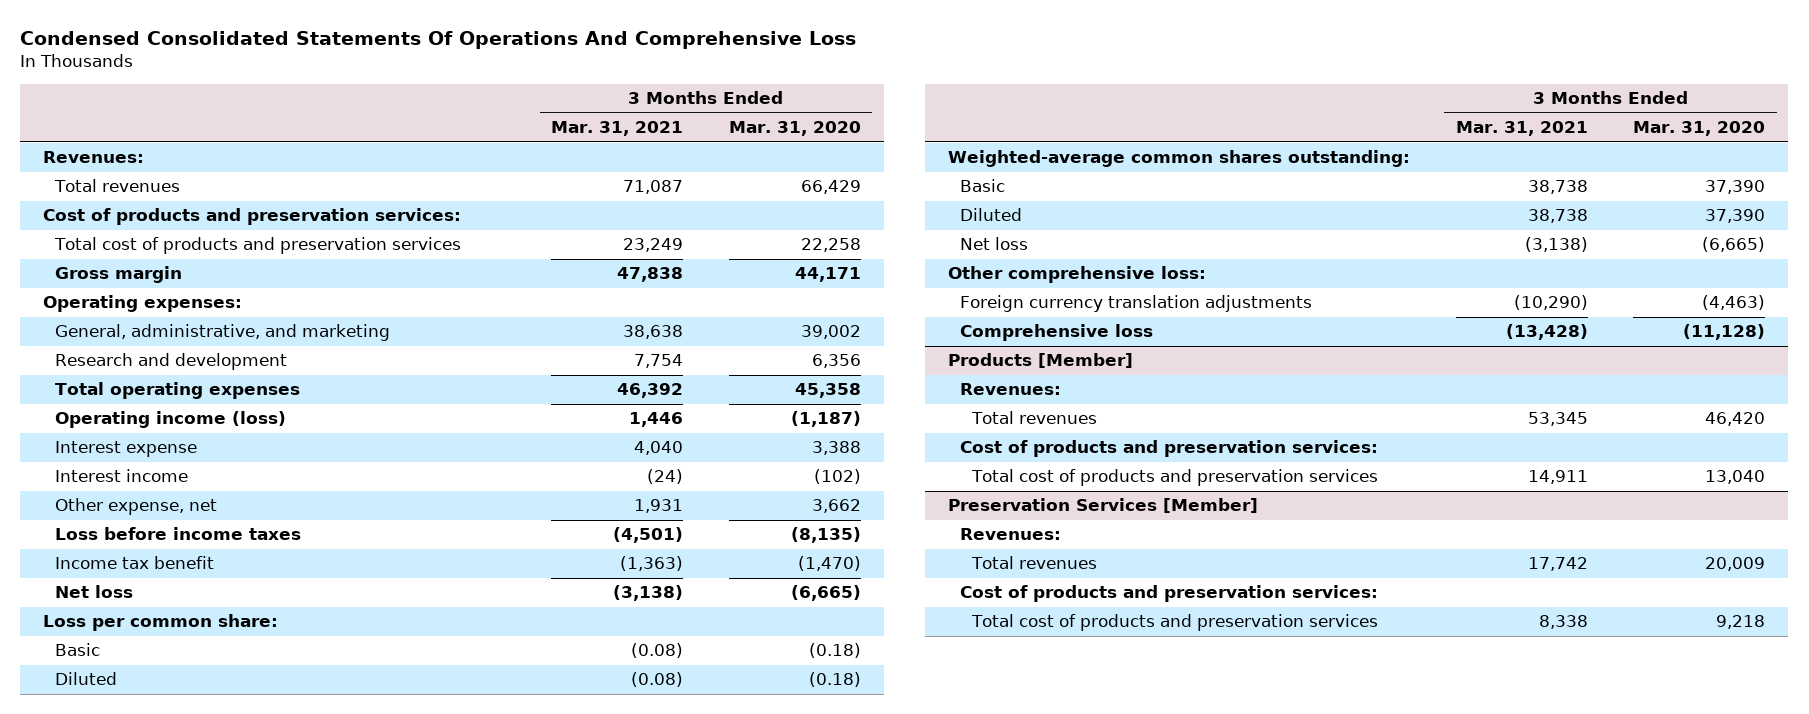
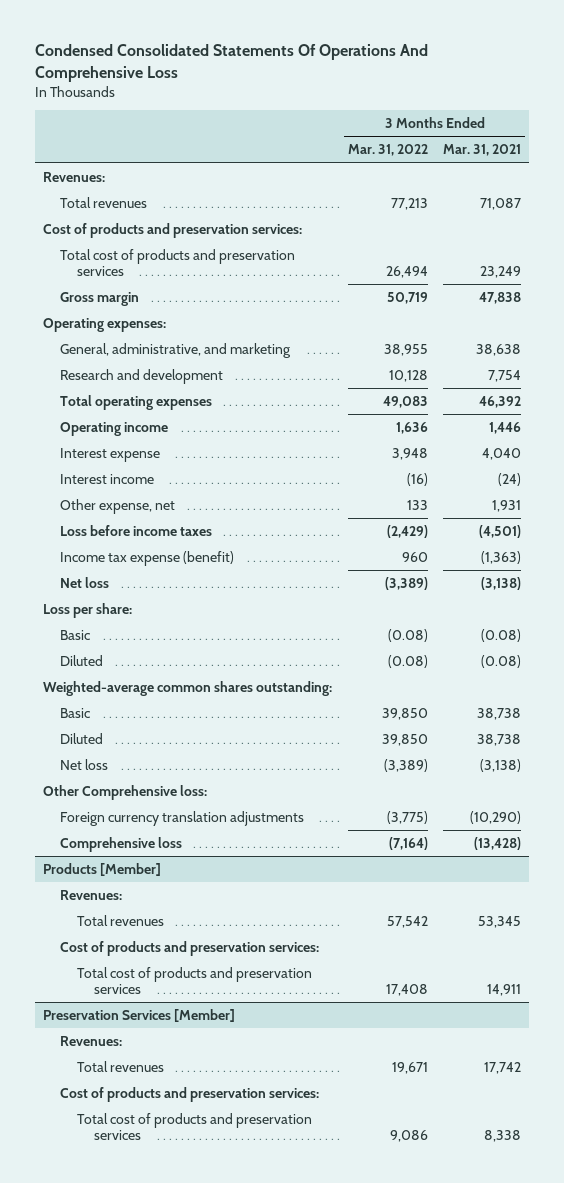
- | 3 Months Ended Mar. 31, 2021 | 3 Months Ended Mar. 31, 2020
+ | 3 Months Ended Mar. 31, 2022 | 3 Months Ended Mar. 31, 2021
- Operating income (loss) | 1,446 | (1,187)
+ Operating income | 1,636 | 1,446
- Income tax benefit | (1,363) | (1,470)
+ Income tax expense (benefit) | 960 | (1,363)
- Loss per common share:
+ Loss per share:
- Other comprehensive loss:
+ Other Comprehensive loss:

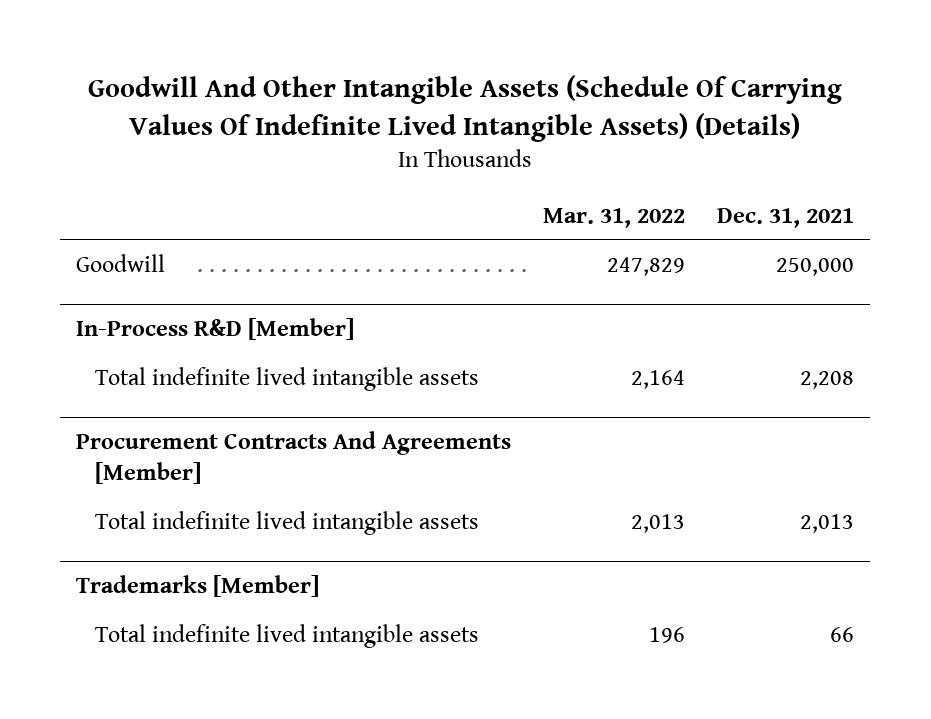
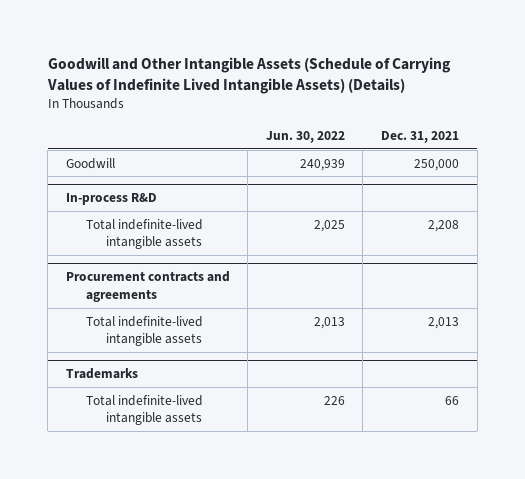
- Goodwill And Other Intangible Assets (Schedule Of Carrying Values Of Indefinite Lived Intangible Assets) (Details)
+ Goodwill and Other Intangible Assets (Schedule of Carrying Values of Indefinite Lived Intangible Assets) (Details)
- | Mar. 31, 2022 | Dec. 31, 2021
+ | Jun. 30, 2022 | Dec. 31, 2021
- In-Process R&D [Member]
- Total indefinite lived intangible assets | 2,164 | 2,208
- Procurement Contracts And Agreements [Member]
- Total indefinite lived intangible assets | 2,013 | 2,013
- Trademarks [Member]
- Total indefinite lived intangible assets | 196 | 66
+ In-process R&D
+ Total indefinite-lived intangible assets | 2,025 | 2,208
+ Procurement contracts and agreements
+ Total indefinite-lived intangible assets | 2,013 | 2,013
+ Trademarks
+ Total indefinite-lived intangible assets | 226 | 66

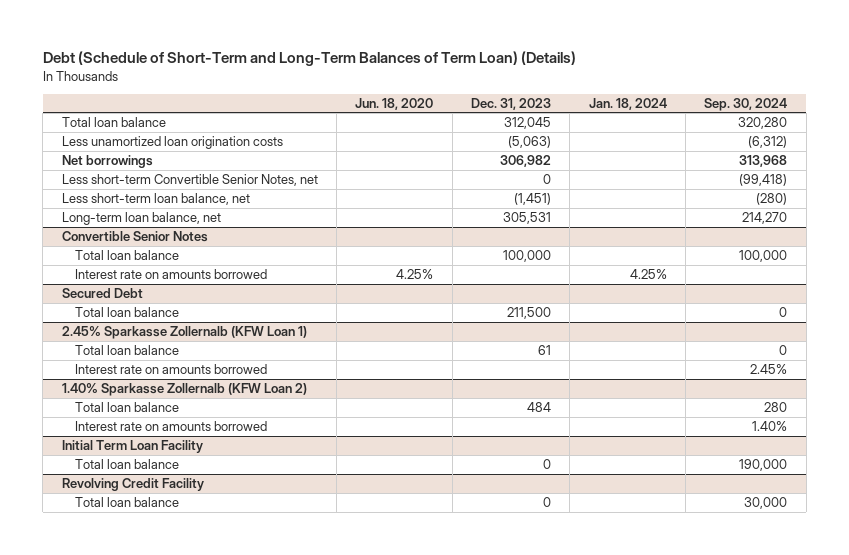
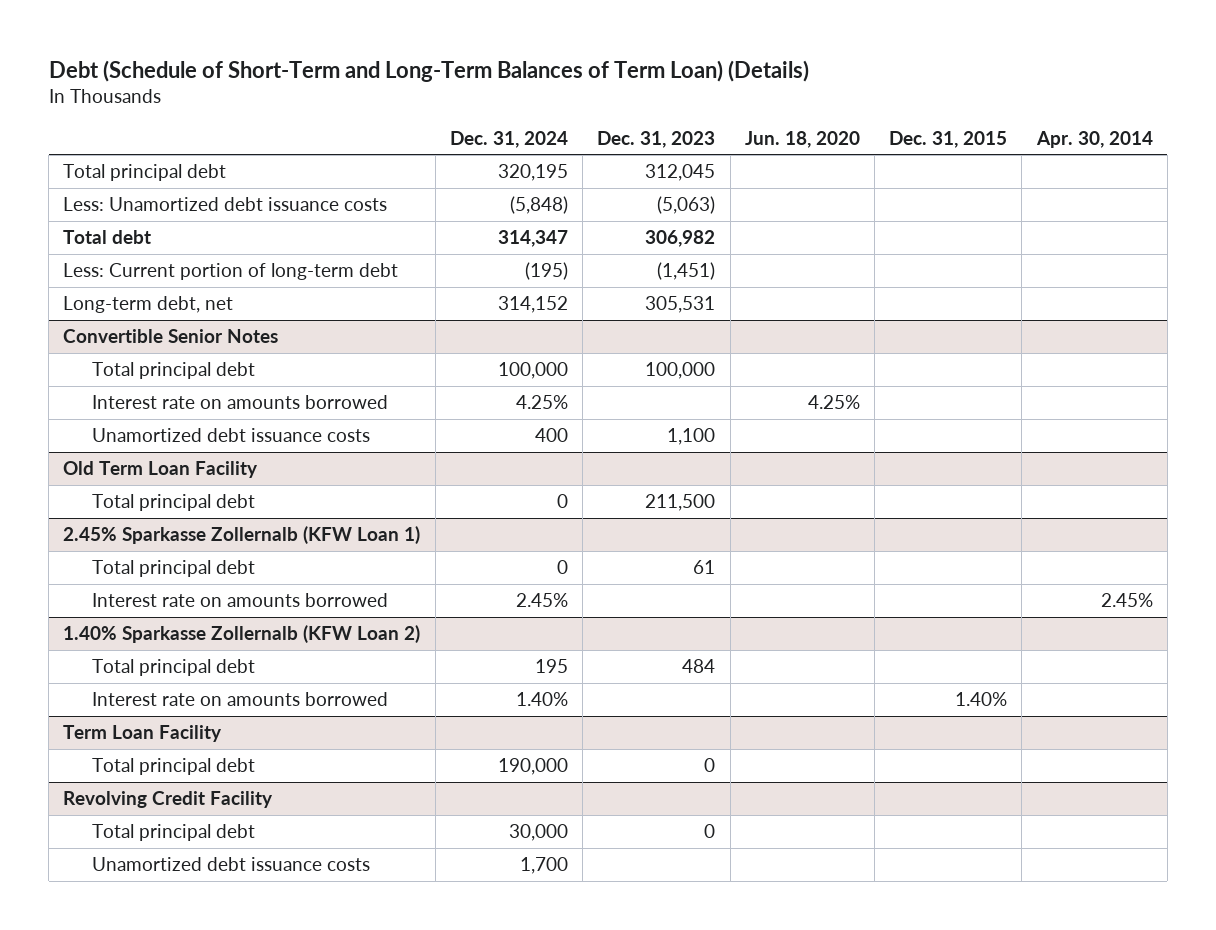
- | Jun. 18, 2020 | Dec. 31, 2023 | Jan. 18, 2024 | Sep. 30, 2024
+ | Dec. 31, 2024 | Dec. 31, 2023 | Jun. 18, 2020 | Dec. 31, 2015 | Apr. 30, 2014
- Total loan balance | | 312,045 | | 320,280
- Less unamortized loan origination costs | | (5,063) | | (6,312)
- Net borrowings | | 306,982 | | 313,968
- Less short-term Convertible Senior Notes, net | | 0 | | (99,418)
- Less short-term loan balance, net | | (1,451) | | (280)
- Long-term loan balance, net | | 305,531 | | 214,270
+ Total principal debt | 320,195 | 312,045 | | |
+ Less: Unamortized debt issuance costs | (5,848) | (5,063) | | |
+ Total debt | 314,347 | 306,982 | | |
+ Less: Current portion of long-term debt | (195) | (1,451) | | |
+ Long-term debt, net | 314,152 | 305,531 | | |
@ Convertible Senior Notes
- Total loan balance | | 100,000 | | 100,000
+ Total principal debt | 100,000 | 100,000 | | |
- Secured Debt
- Total loan balance | | 211,500 | | 0
@ Convertible Senior Notes
+ Unamortized debt issuance costs | 400 | 1,100 | | |
+ Old Term Loan Facility
+ Total principal debt | 0 | 211,500 | | |
@ 2.45% Sparkasse Zollernalb (KFW Loan 1)
- Total loan balance | | 61 | | 0
+ Total principal debt | 0 | 61 | | |
@ 1.40% Sparkasse Zollernalb (KFW Loan 2)
- Total loan balance | | 484 | | 280
+ Total principal debt | 195 | 484 | | |
- Initial Term Loan Facility
- Total loan balance | | 0 | | 190,000
+ Term Loan Facility
+ Total principal debt | 190,000 | 0 | | |
@ Revolving Credit Facility
- Total loan balance | | 0 | | 30,000
+ Total principal debt | 30,000 | 0 | | |
+ Unamortized debt issuance costs | 1,700 | | | |

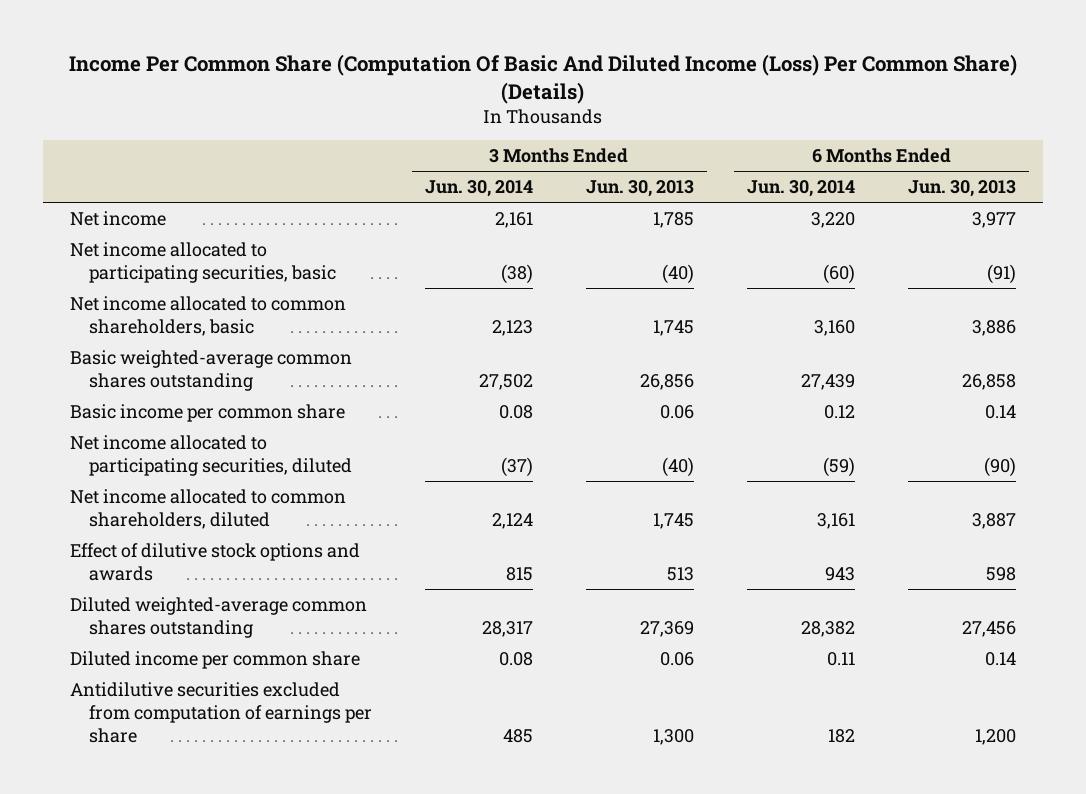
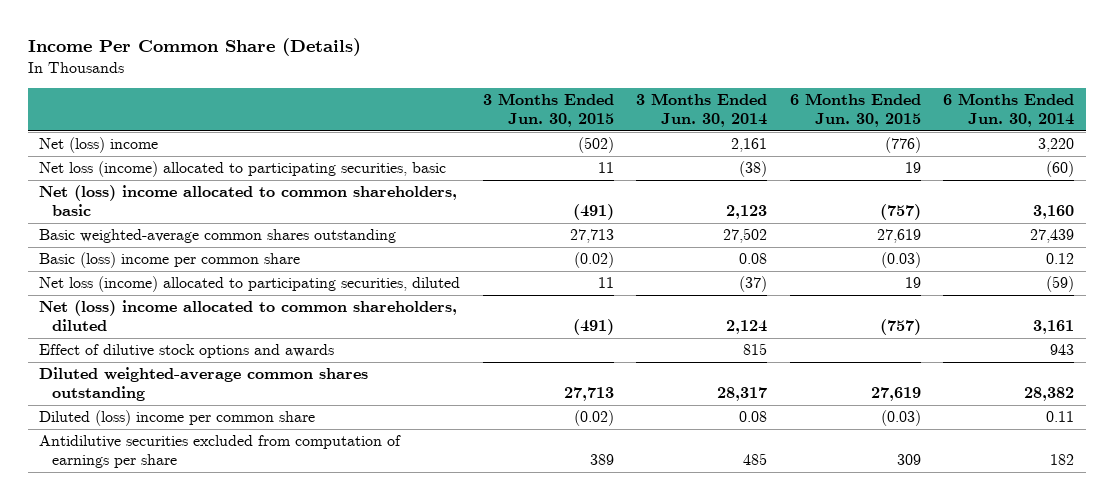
- Income Per Common Share (Computation Of Basic And Diluted Income (Loss) Per Common Share) (Details)
+ Income Per Common Share (Details)
- | 3 Months Ended Jun. 30, 2014 | 3 Months Ended Jun. 30, 2013 | 6 Months Ended Jun. 30, 2014 | 6 Months Ended Jun. 30, 2013
+ | 3 Months Ended Jun. 30, 2015 | 3 Months Ended Jun. 30, 2014 | 6 Months Ended Jun. 30, 2015 | 6 Months Ended Jun. 30, 2014
- Net income | 2,161 | 1,785 | 3,220 | 3,977
- Net income allocated to participating securities, basic | (38) | (40) | (60) | (91)
- Net income allocated to common shareholders, basic | 2,123 | 1,745 | 3,160 | 3,886
+ Net (loss) income | (502) | 2,161 | (776) | 3,220
+ Net loss (income) allocated to participating securities, basic | 11 | (38) | 19 | (60)
+ Net (loss) income allocated to common shareholders, basic | (491) | 2,123 | (757) | 3,160
- Basic income per common share | 0.08 | 0.06 | 0.12 | 0.14
- Net income allocated to participating securities, diluted | (37) | (40) | (59) | (90)
- Net income allocated to common shareholders, diluted | 2,124 | 1,745 | 3,161 | 3,887
+ Basic (loss) income per common share | (0.02) | 0.08 | (0.03) | 0.12
+ Net loss (income) allocated to participating securities, diluted | 11 | (37) | 19 | (59)
+ Net (loss) income allocated to common shareholders, diluted | (491) | 2,124 | (757) | 3,161
- Diluted income per common share | 0.08 | 0.06 | 0.11 | 0.14
+ Diluted (loss) income per common share | (0.02) | 0.08 | (0.03) | 0.11

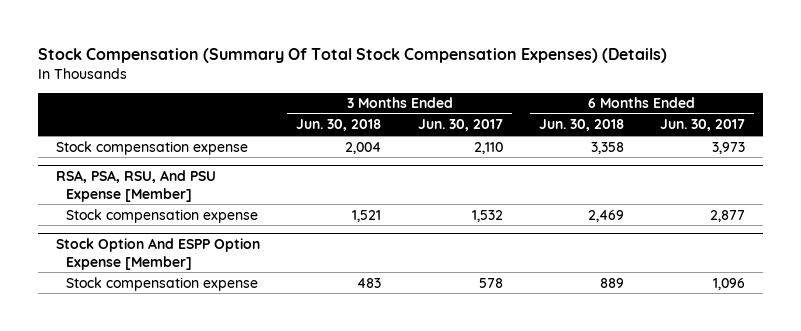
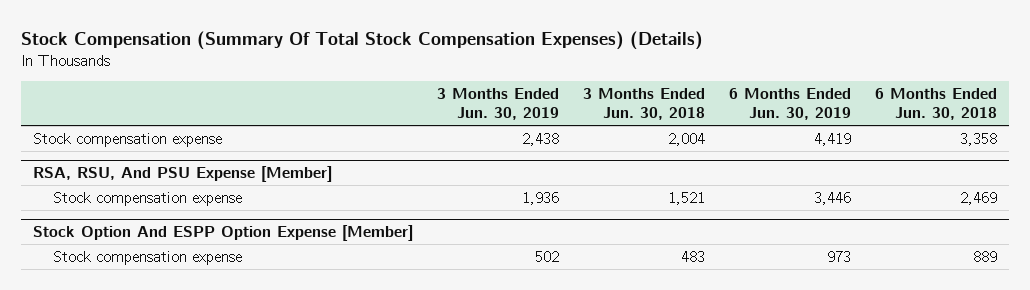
- | 3 Months Ended Jun. 30, 2018 | 3 Months Ended Jun. 30, 2017 | 6 Months Ended Jun. 30, 2018 | 6 Months Ended Jun. 30, 2017
+ | 3 Months Ended Jun. 30, 2019 | 3 Months Ended Jun. 30, 2018 | 6 Months Ended Jun. 30, 2019 | 6 Months Ended Jun. 30, 2018
- RSA, PSA, RSU, And PSU Expense [Member]
+ RSA, RSU, And PSU Expense [Member]

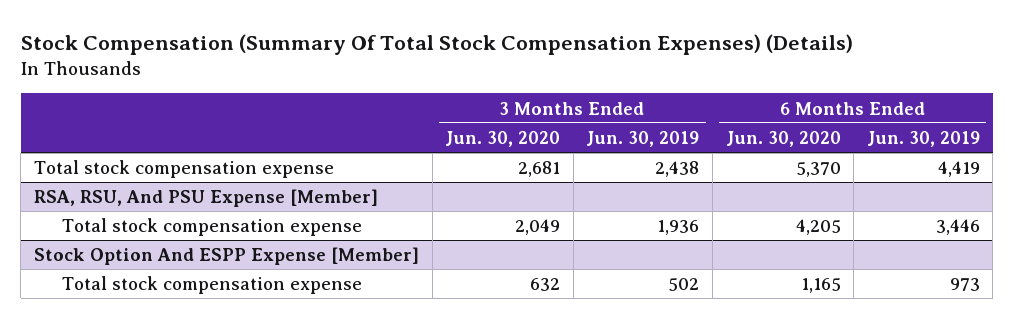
- | 3 Months Ended Jun. 30, 2019 | 3 Months Ended Jun. 30, 2018 | 6 Months Ended Jun. 30, 2019 | 6 Months Ended Jun. 30, 2018
+ | 3 Months Ended Jun. 30, 2020 | 3 Months Ended Jun. 30, 2019 | 6 Months Ended Jun. 30, 2020 | 6 Months Ended Jun. 30, 2019
- Stock compensation expense | 2,438 | 2,004 | 4,419 | 3,358
+ Total stock compensation expense | 2,681 | 2,438 | 5,370 | 4,419
@ RSA, RSU, And PSU Expense [Member]
- Stock compensation expense | 1,936 | 1,521 | 3,446 | 2,469
- Stock Option And ESPP Option Expense [Member]
- Stock compensation expense | 502 | 483 | 973 | 889
@ RSA, RSU, And PSU Expense [Member]
+ Total stock compensation expense | 2,049 | 1,936 | 4,205 | 3,446
+ Stock Option And ESPP Expense [Member]
+ Total stock compensation expense | 632 | 502 | 1,165 | 973

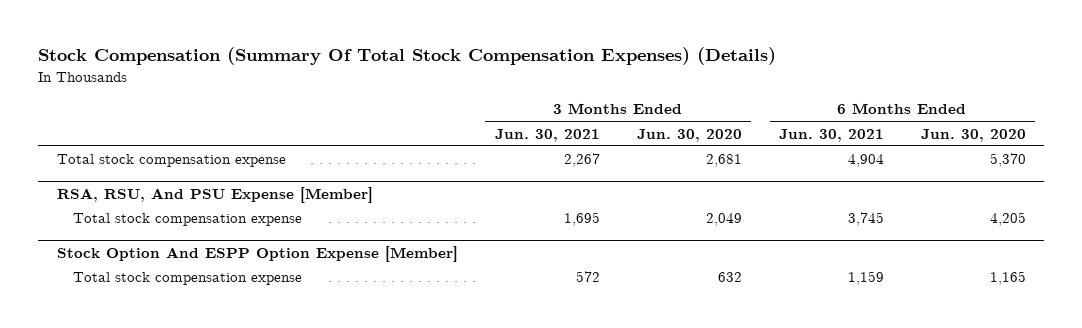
- | 3 Months Ended Jun. 30, 2020 | 3 Months Ended Jun. 30, 2019 | 6 Months Ended Jun. 30, 2020 | 6 Months Ended Jun. 30, 2019
+ | 3 Months Ended Jun. 30, 2021 | 3 Months Ended Jun. 30, 2020 | 6 Months Ended Jun. 30, 2021 | 6 Months Ended Jun. 30, 2020
- Stock Option And ESPP Expense [Member]
+ Stock Option And ESPP Option Expense [Member]

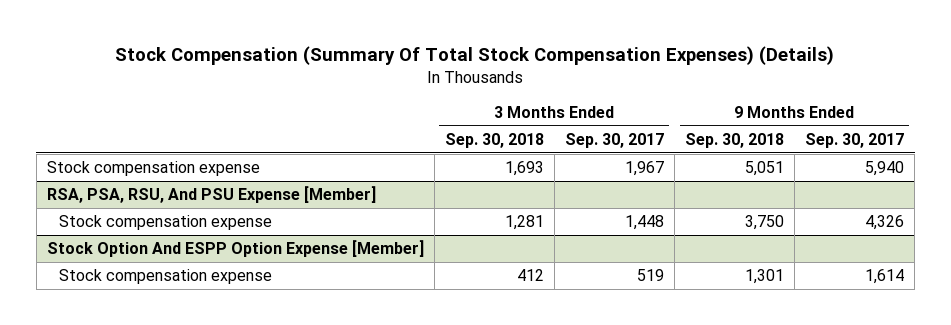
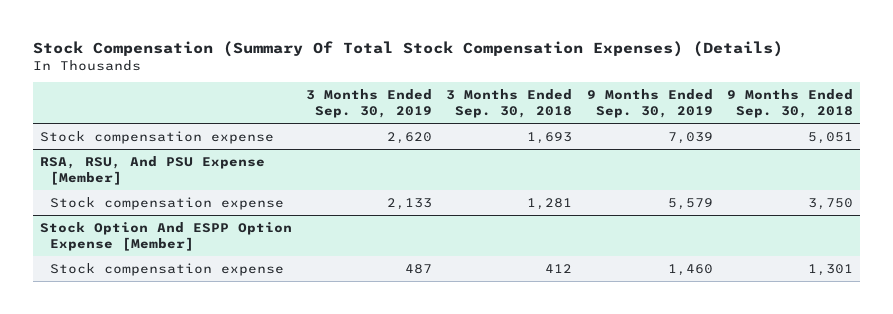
- | 3 Months Ended Sep. 30, 2018 | 3 Months Ended Sep. 30, 2017 | 9 Months Ended Sep. 30, 2018 | 9 Months Ended Sep. 30, 2017
+ | 3 Months Ended Sep. 30, 2019 | 3 Months Ended Sep. 30, 2018 | 9 Months Ended Sep. 30, 2019 | 9 Months Ended Sep. 30, 2018
- RSA, PSA, RSU, And PSU Expense [Member]
+ RSA, RSU, And PSU Expense [Member]

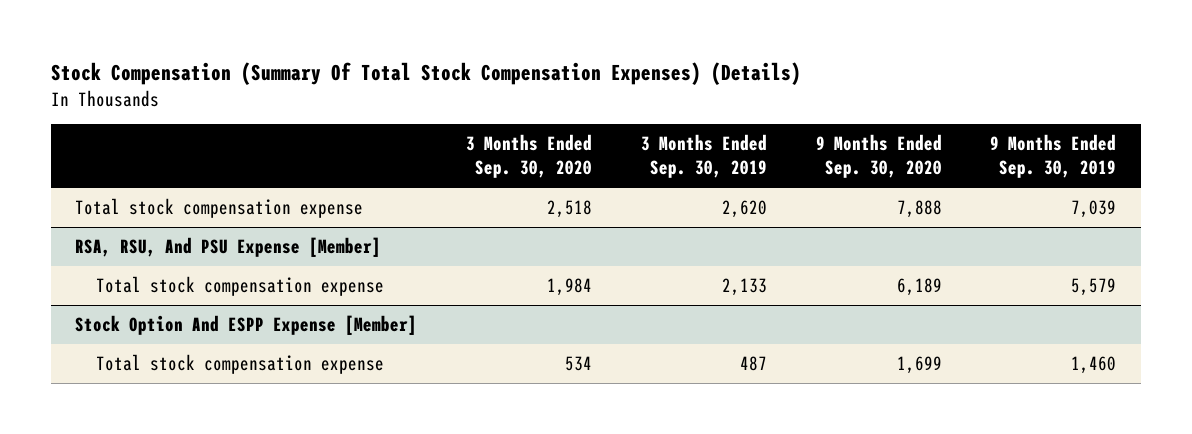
- | 3 Months Ended Sep. 30, 2019 | 3 Months Ended Sep. 30, 2018 | 9 Months Ended Sep. 30, 2019 | 9 Months Ended Sep. 30, 2018
+ | 3 Months Ended Sep. 30, 2020 | 3 Months Ended Sep. 30, 2019 | 9 Months Ended Sep. 30, 2020 | 9 Months Ended Sep. 30, 2019
- Stock compensation expense | 2,620 | 1,693 | 7,039 | 5,051
+ Total stock compensation expense | 2,518 | 2,620 | 7,888 | 7,039
@ RSA, RSU, And PSU Expense [Member]
- Stock compensation expense | 2,133 | 1,281 | 5,579 | 3,750
- Stock Option And ESPP Option Expense [Member]
- Stock compensation expense | 487 | 412 | 1,460 | 1,301
@ RSA, RSU, And PSU Expense [Member]
+ Total stock compensation expense | 1,984 | 2,133 | 6,189 | 5,579
+ Stock Option And ESPP Expense [Member]
+ Total stock compensation expense | 534 | 487 | 1,699 | 1,460

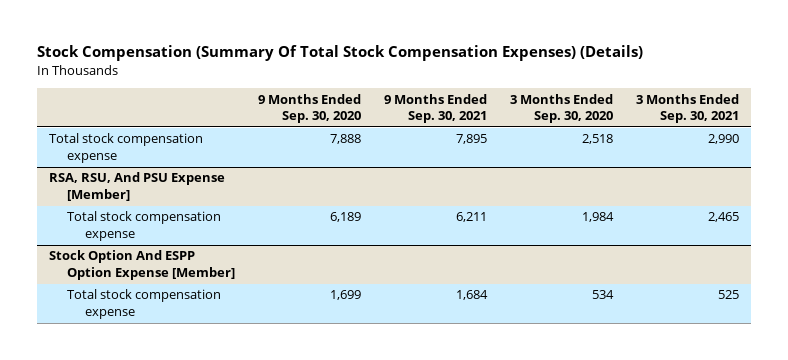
- | 3 Months Ended Sep. 30, 2020 | 3 Months Ended Sep. 30, 2019 | 9 Months Ended Sep. 30, 2020 | 9 Months Ended Sep. 30, 2019
+ | 9 Months Ended Sep. 30, 2020 | 9 Months Ended Sep. 30, 2021 | 3 Months Ended Sep. 30, 2020 | 3 Months Ended Sep. 30, 2021
- Stock Option And ESPP Expense [Member]
+ Stock Option And ESPP Option Expense [Member]

